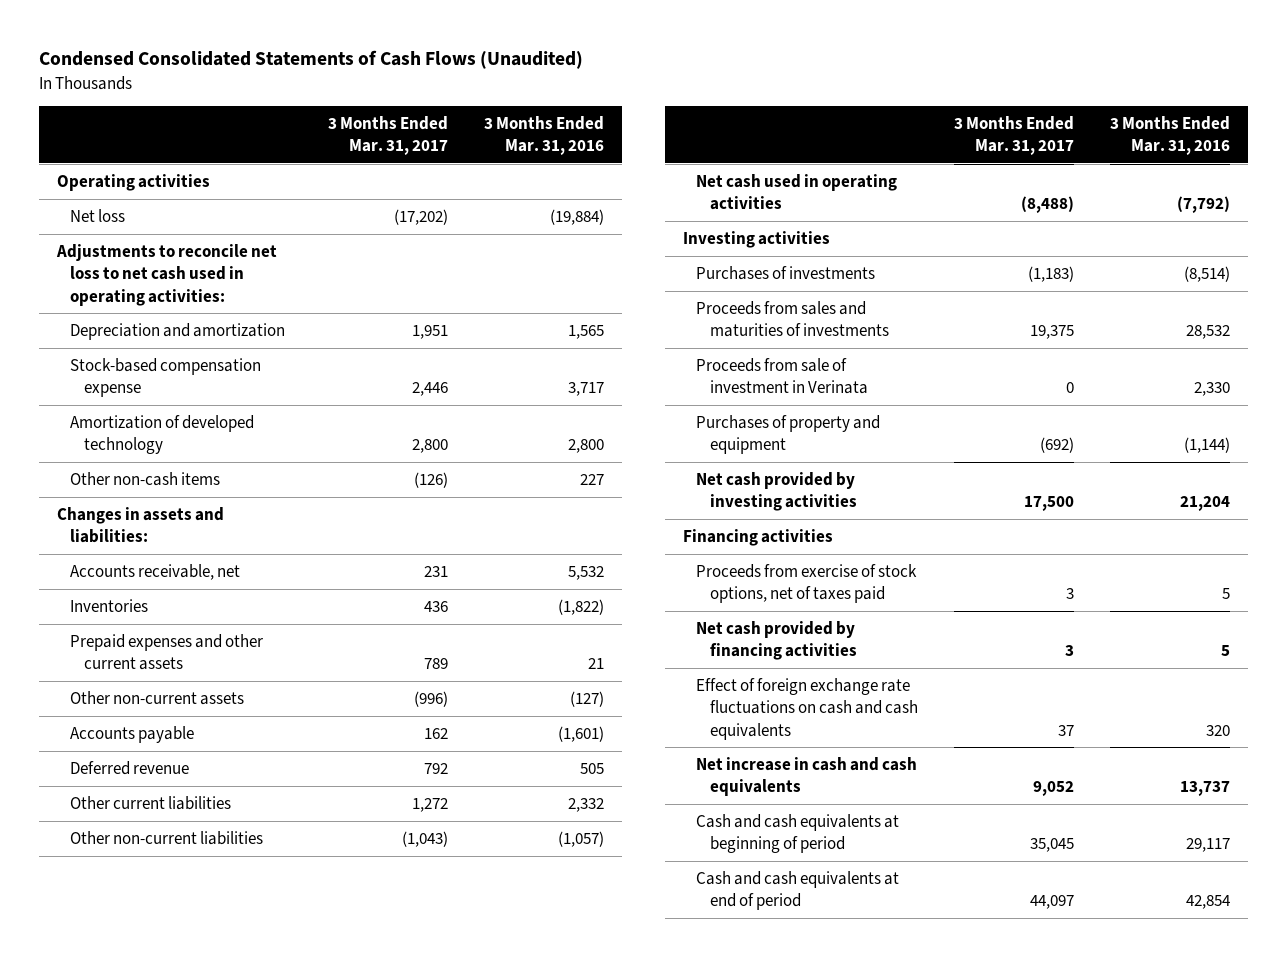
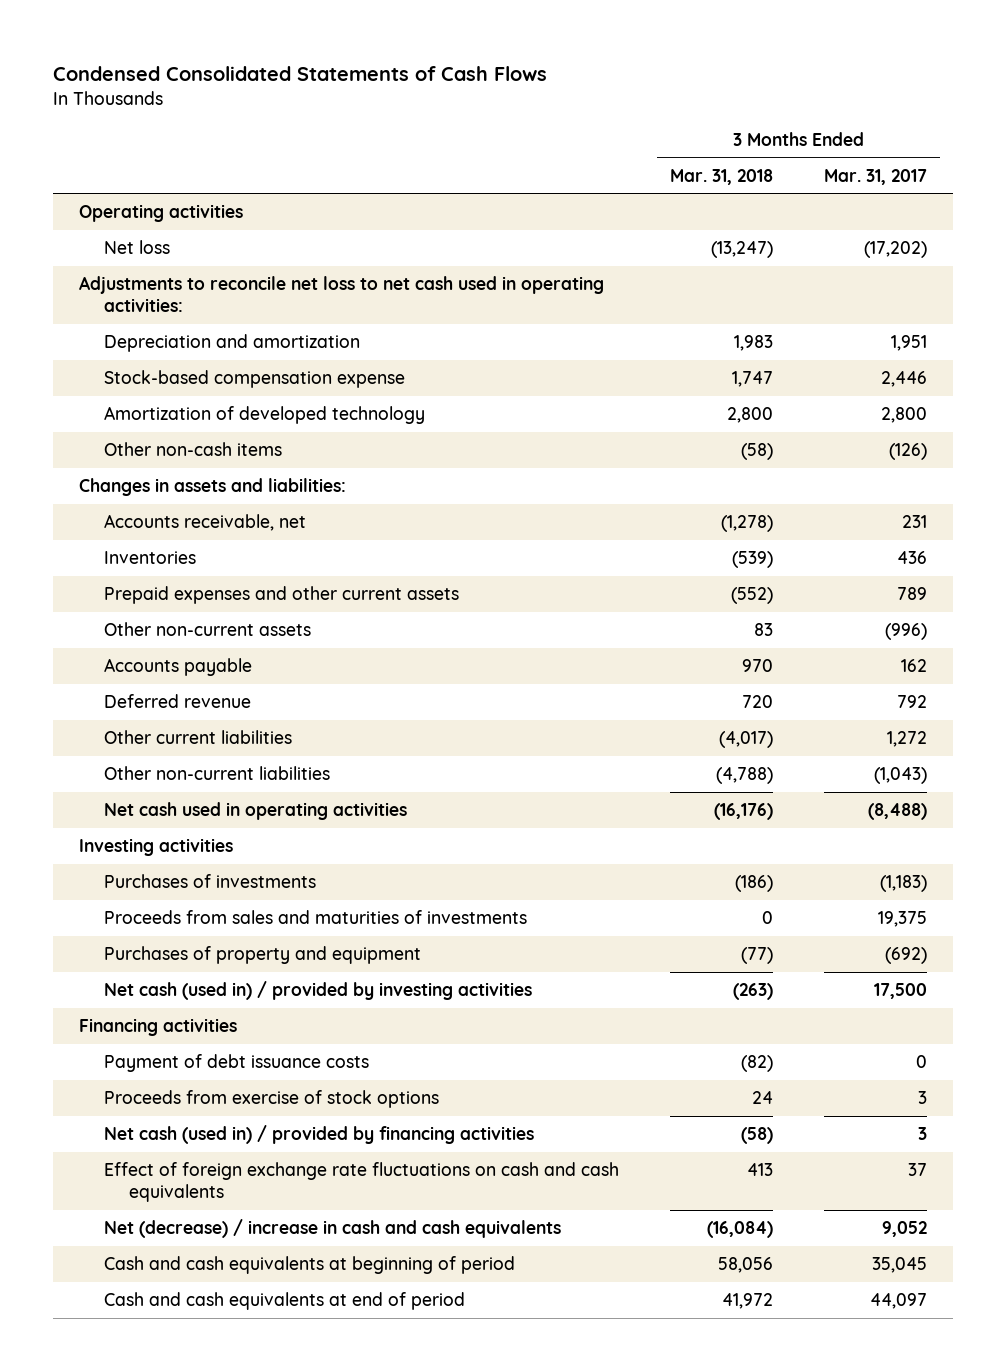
- Condensed Consolidated Statements of Cash Flows (Unaudited)
+ Condensed Consolidated Statements of Cash Flows
- | 3 Months Ended Mar. 31, 2017 | 3 Months Ended Mar. 31, 2016
+ | 3 Months Ended Mar. 31, 2018 | 3 Months Ended Mar. 31, 2017
- Proceeds from sale of investment in Verinata | 0 | 2,330
- Net cash provided by investing activities | 17,500 | 21,204
+ Net cash (used in) / provided by investing activities | (263) | 17,500
- Proceeds from exercise of stock options, net of taxes paid | 3 | 5
- Net cash provided by financing activities | 3 | 5
+ Payment of debt issuance costs | (82) | 0
+ Proceeds from exercise of stock options | 24 | 3
+ Net cash (used in) / provided by financing activities | (58) | 3
- Net increase in cash and cash equivalents | 9,052 | 13,737
+ Net (decrease) / increase in cash and cash equivalents | (16,084) | 9,052

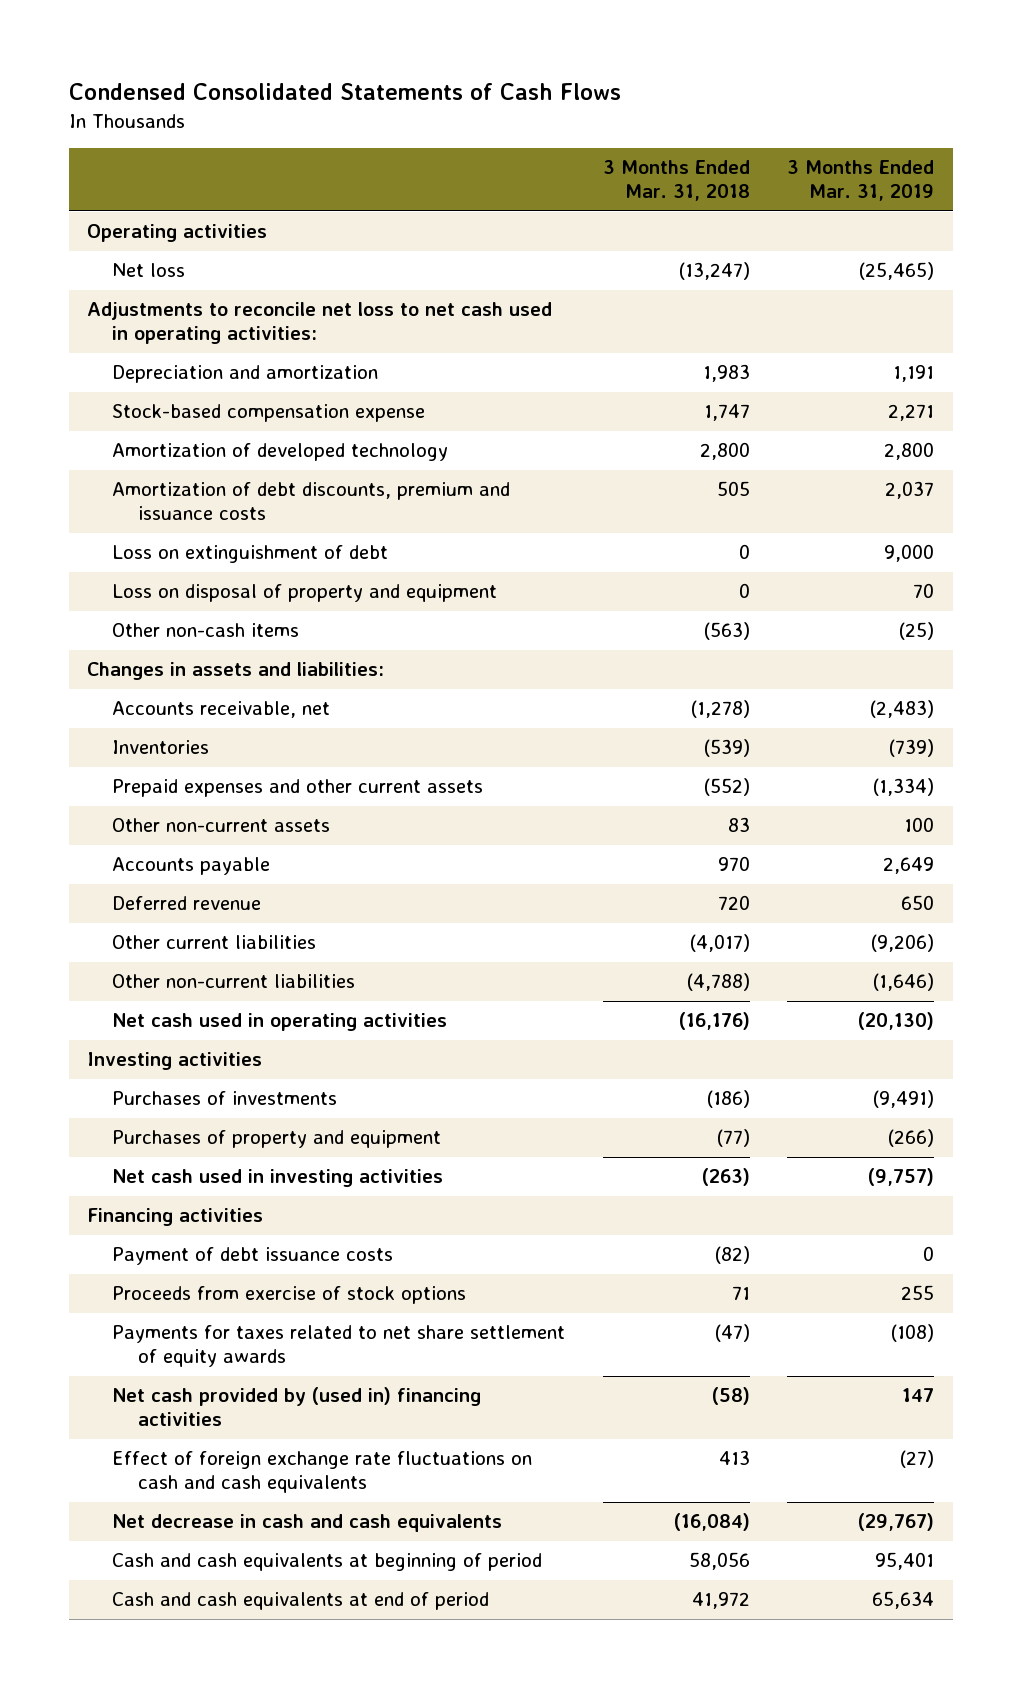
- | 3 Months Ended Mar. 31, 2018 | 3 Months Ended Mar. 31, 2017
+ | 3 Months Ended Mar. 31, 2018 | 3 Months Ended Mar. 31, 2019
- Other non-cash items | (58) | (126)
+ Amortization of debt discounts, premium and issuance costs | 505 | 2,037
+ Loss on extinguishment of debt | 0 | 9,000
+ Loss on disposal of property and equipment | 0 | 70
+ Other non-cash items | (563) | (25)
- Proceeds from sales and maturities of investments | 0 | 19,375
- Net cash (used in) / provided by investing activities | (263) | 17,500
+ Net cash used in investing activities | (263) | (9,757)
- Proceeds from exercise of stock options | 24 | 3
- Net cash (used in) / provided by financing activities | (58) | 3
+ Proceeds from exercise of stock options | 71 | 255
+ Payments for taxes related to net share settlement of equity awards | (47) | (108)
+ Net cash provided by (used in) financing activities | (58) | 147
- Net (decrease) / increase in cash and cash equivalents | (16,084) | 9,052
+ Net decrease in cash and cash equivalents | (16,084) | (29,767)

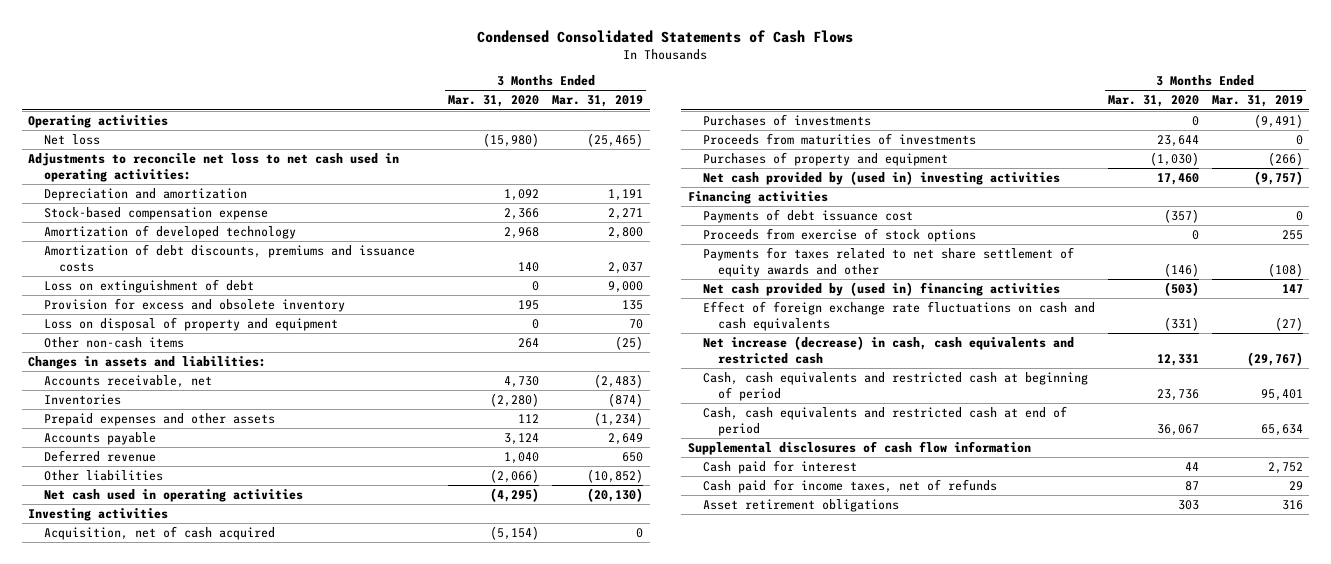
- | 3 Months Ended Mar. 31, 2018 | 3 Months Ended Mar. 31, 2019
+ | 3 Months Ended Mar. 31, 2020 | 3 Months Ended Mar. 31, 2019
- Amortization of debt discounts, premium and issuance costs | 505 | 2,037
+ Amortization of debt discounts, premiums and issuance costs | 140 | 2,037
+ Provision for excess and obsolete inventory | 195 | 135
- Inventories | (539) | (739)
- Prepaid expenses and other current assets | (552) | (1,334)
- Other non-current assets | 83 | 100
+ Inventories | (2,280) | (874)
+ Prepaid expenses and other assets | 112 | (1,234)
- Other current liabilities | (4,017) | (9,206)
- Other non-current liabilities | (4,788) | (1,646)
+ Other liabilities | (2,066) | (10,852)
+ Acquisition, net of cash acquired | (5,154) | 0
+ Proceeds from maturities of investments | 23,644 | 0
- Net cash used in investing activities | (263) | (9,757)
+ Net cash provided by (used in) investing activities | 17,460 | (9,757)
- Payment of debt issuance costs | (82) | 0
+ Payments of debt issuance cost | (357) | 0
- Payments for taxes related to net share settlement of equity awards | (47) | (108)
+ Payments for taxes related to net share settlement of equity awards and other | (146) | (108)
- Net decrease in cash and cash equivalents | (16,084) | (29,767)
- Cash and cash equivalents at beginning of period | 58,056 | 95,401
- Cash and cash equivalents at end of period | 41,972 | 65,634
+ Net increase (decrease) in cash, cash equivalents and restricted cash | 12,331 | (29,767)
+ Cash, cash equivalents and restricted cash at beginning of period | 23,736 | 95,401
+ Cash, cash equivalents and restricted cash at end of period | 36,067 | 65,634
+ Supplemental disclosures of cash flow information
+ Cash paid for interest | 44 | 2,752
+ Cash paid for income taxes, net of refunds | 87 | 29
+ Asset retirement obligations | 303 | 316

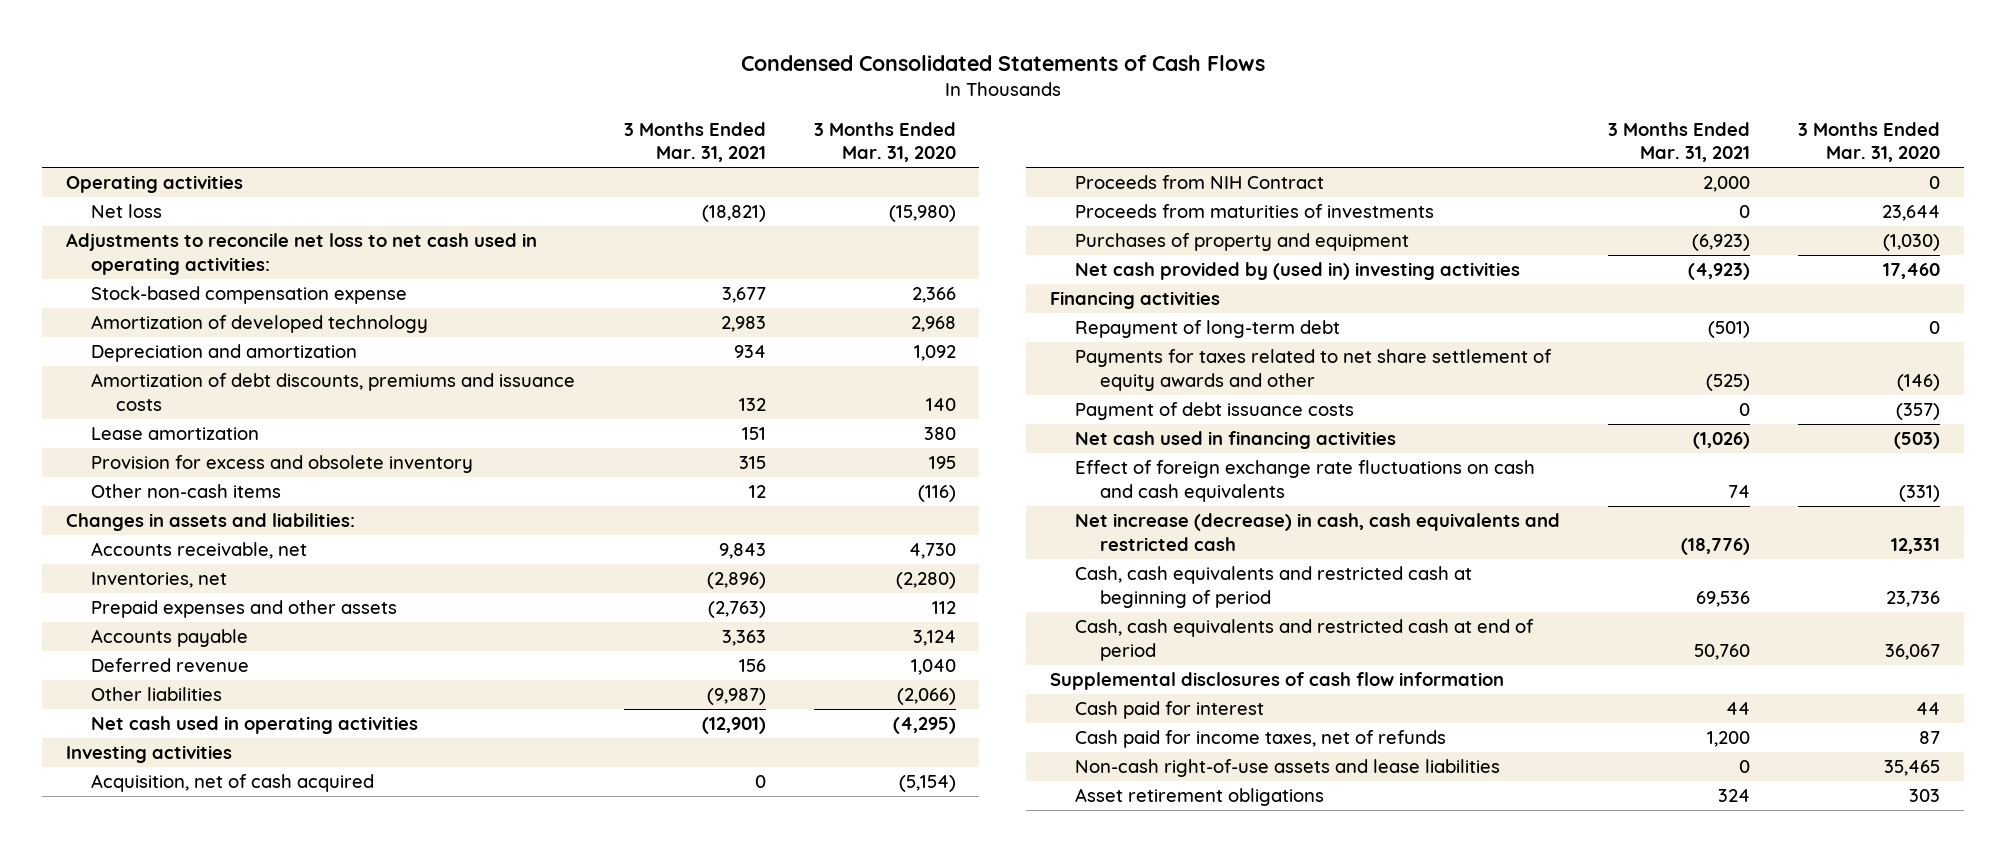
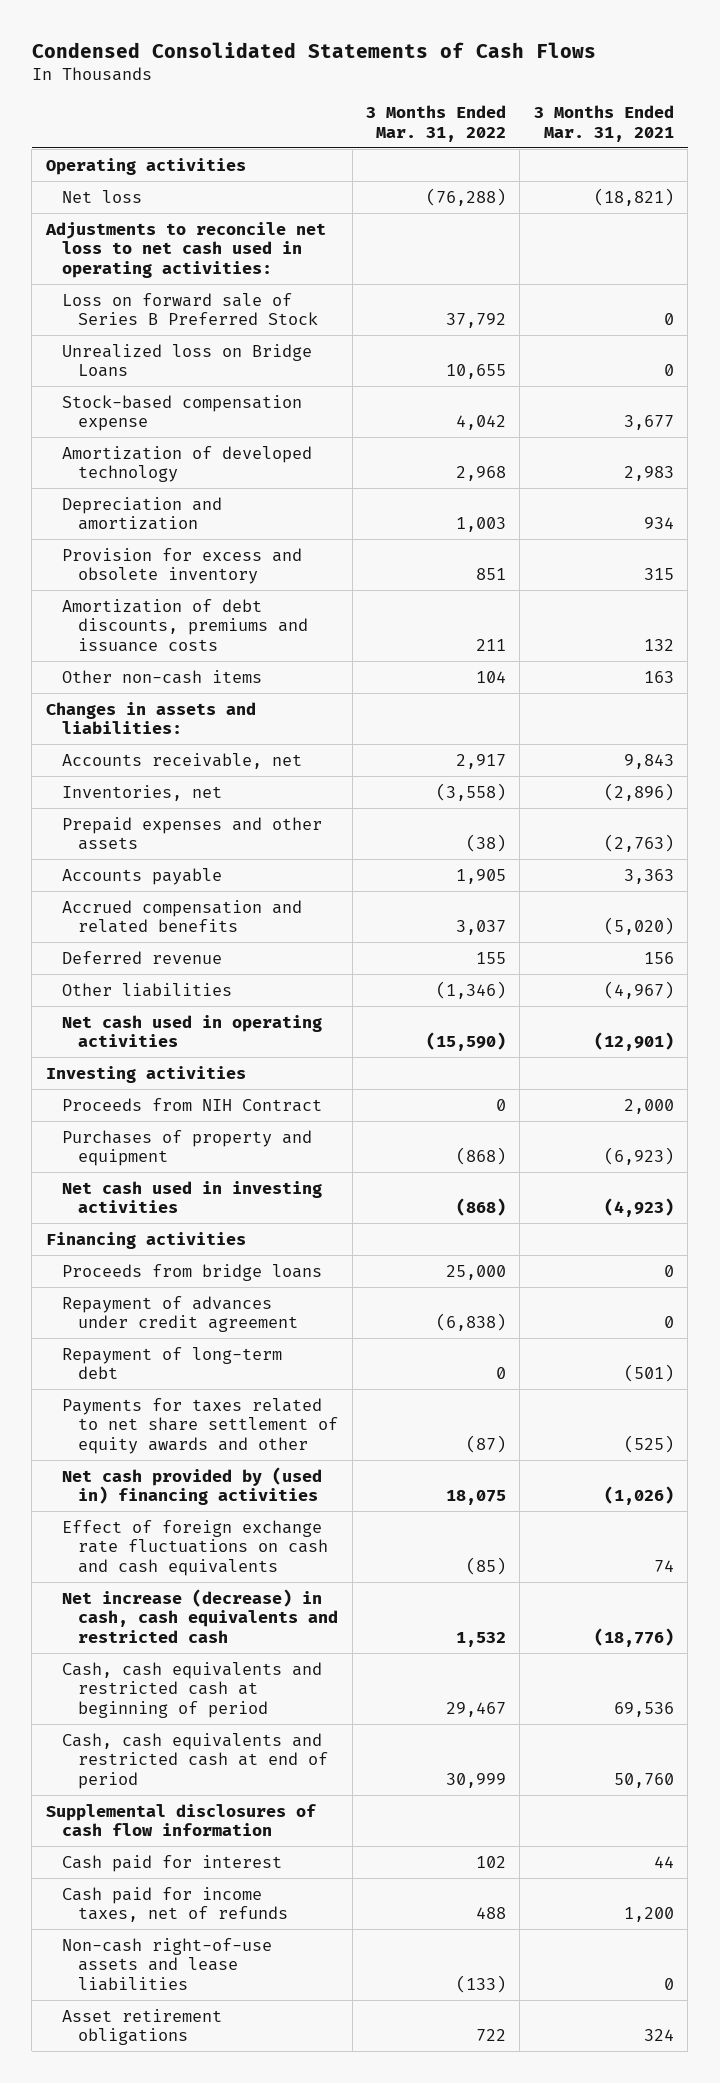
- | 3 Months Ended Mar. 31, 2021 | 3 Months Ended Mar. 31, 2020
+ | 3 Months Ended Mar. 31, 2022 | 3 Months Ended Mar. 31, 2021
+ Loss on forward sale of Series B Preferred Stock | 37,792 | 0
+ Unrealized loss on Bridge Loans | 10,655 | 0
- Lease amortization | 151 | 380
- Other non-cash items | 12 | (116)
moved down: Amortization of debt discounts, premiums and issuance costs | 211 | 132
+ Other non-cash items | 104 | 163
+ Accrued compensation and related benefits | 3,037 | (5,020)
- Other liabilities | (9,987) | (2,066)
+ Other liabilities | (1,346) | (4,967)
- Acquisition, net of cash acquired | 0 | (5,154)
- Proceeds from maturities of investments | 0 | 23,644
- Net cash provided by (used in) investing activities | (4,923) | 17,460
+ Net cash used in investing activities | (868) | (4,923)
+ Proceeds from bridge loans | 25,000 | 0
+ Repayment of advances under credit agreement | (6,838) | 0
- Payment of debt issuance costs | 0 | (357)
- Net cash used in financing activities | (1,026) | (503)
+ Net cash provided by (used in) financing activities | 18,075 | (1,026)

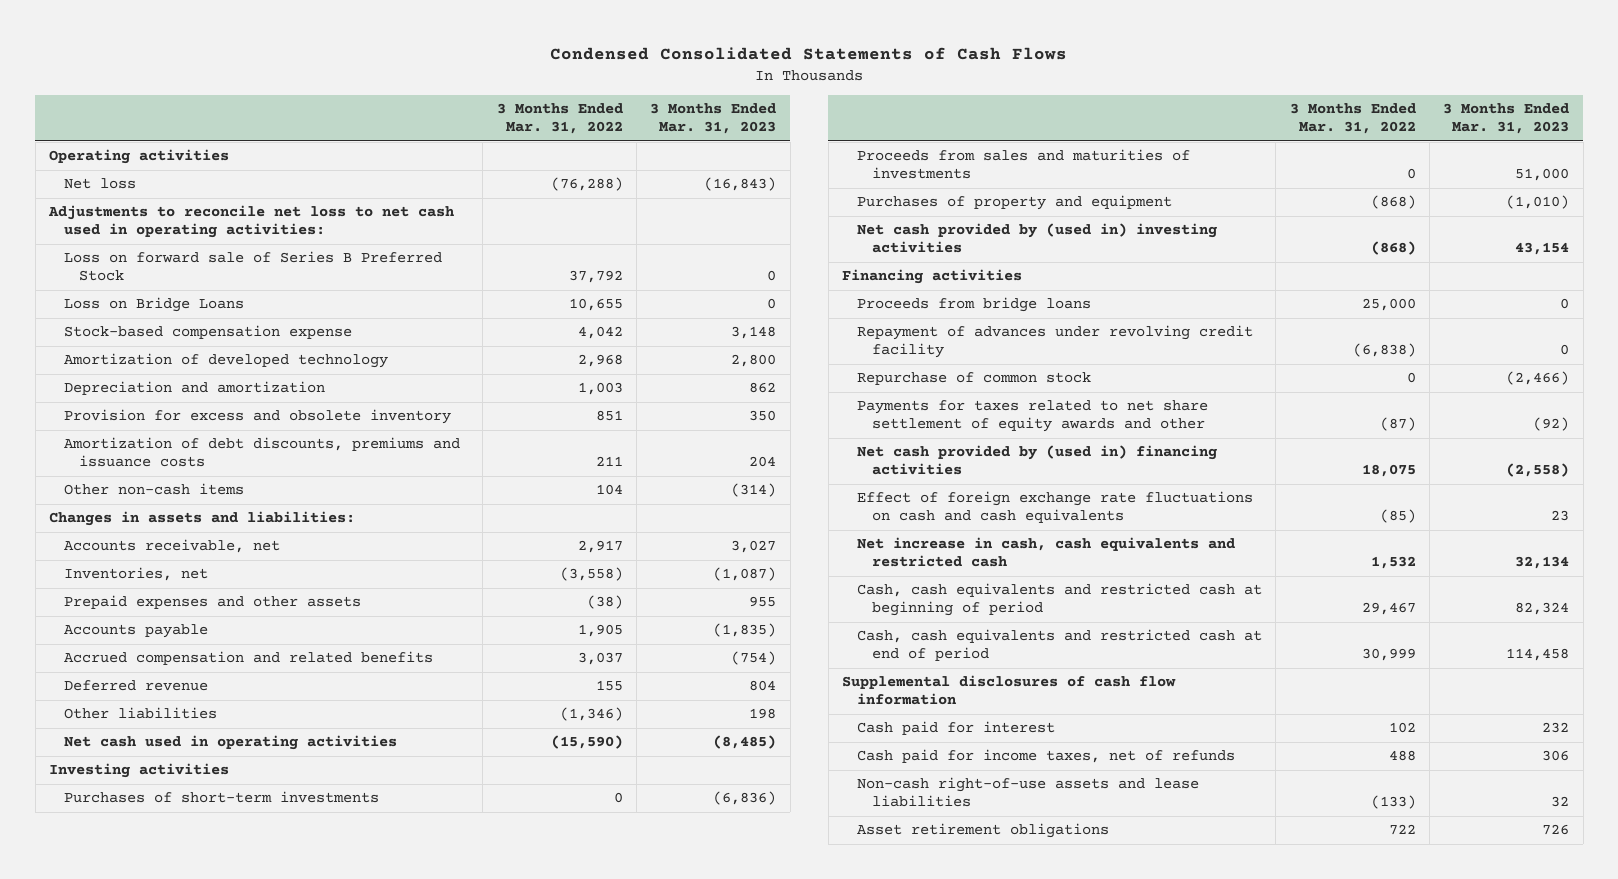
- | 3 Months Ended Mar. 31, 2022 | 3 Months Ended Mar. 31, 2021
+ | 3 Months Ended Mar. 31, 2022 | 3 Months Ended Mar. 31, 2023
- Unrealized loss on Bridge Loans | 10,655 | 0
+ Loss on Bridge Loans | 10,655 | 0
- Proceeds from NIH Contract | 0 | 2,000
+ Purchases of short-term investments | 0 | (6,836)
+ Proceeds from sales and maturities of investments | 0 | 51,000
- Net cash used in investing activities | (868) | (4,923)
+ Net cash provided by (used in) investing activities | (868) | 43,154
- Repayment of advances under credit agreement | (6,838) | 0
- Repayment of long-term debt | 0 | (501)
+ Repayment of advances under revolving credit facility | (6,838) | 0
+ Repurchase of common stock | 0 | (2,466)
- Net increase (decrease) in cash, cash equivalents and restricted cash | 1,532 | (18,776)
+ Net increase in cash, cash equivalents and restricted cash | 1,532 | 32,134

